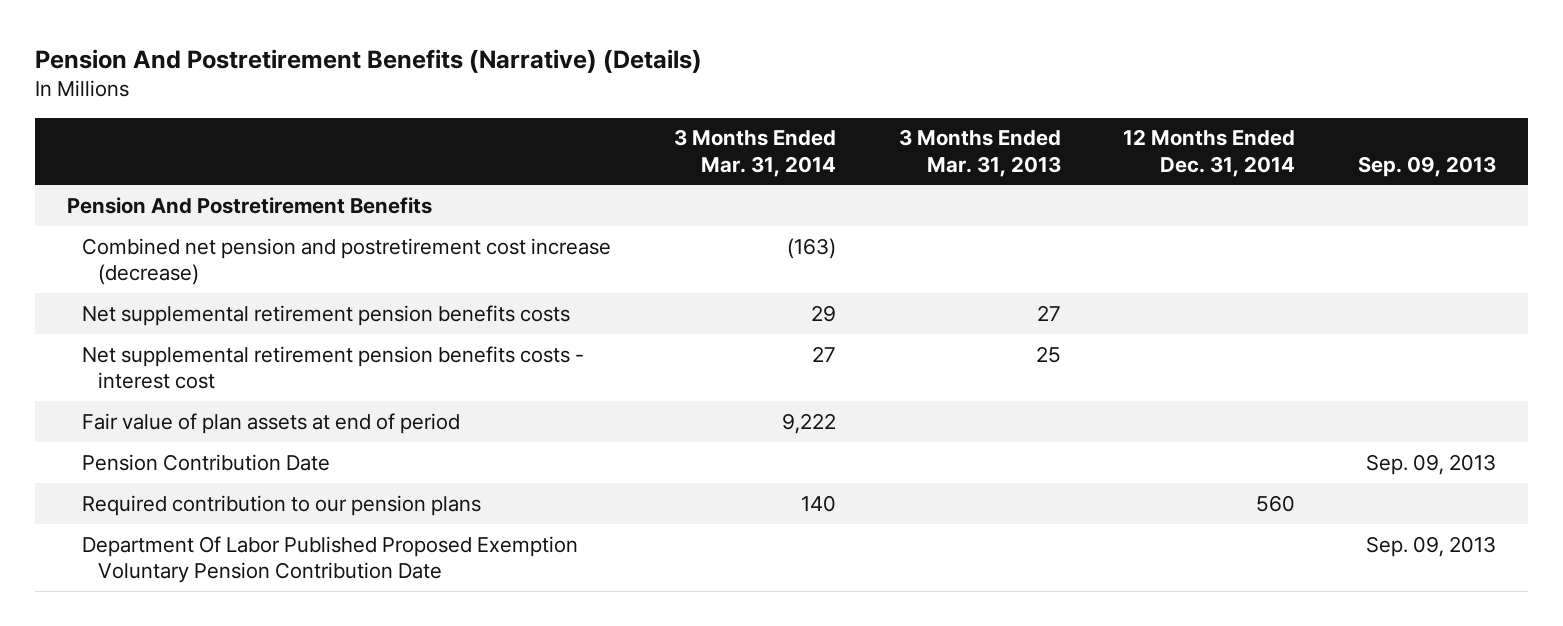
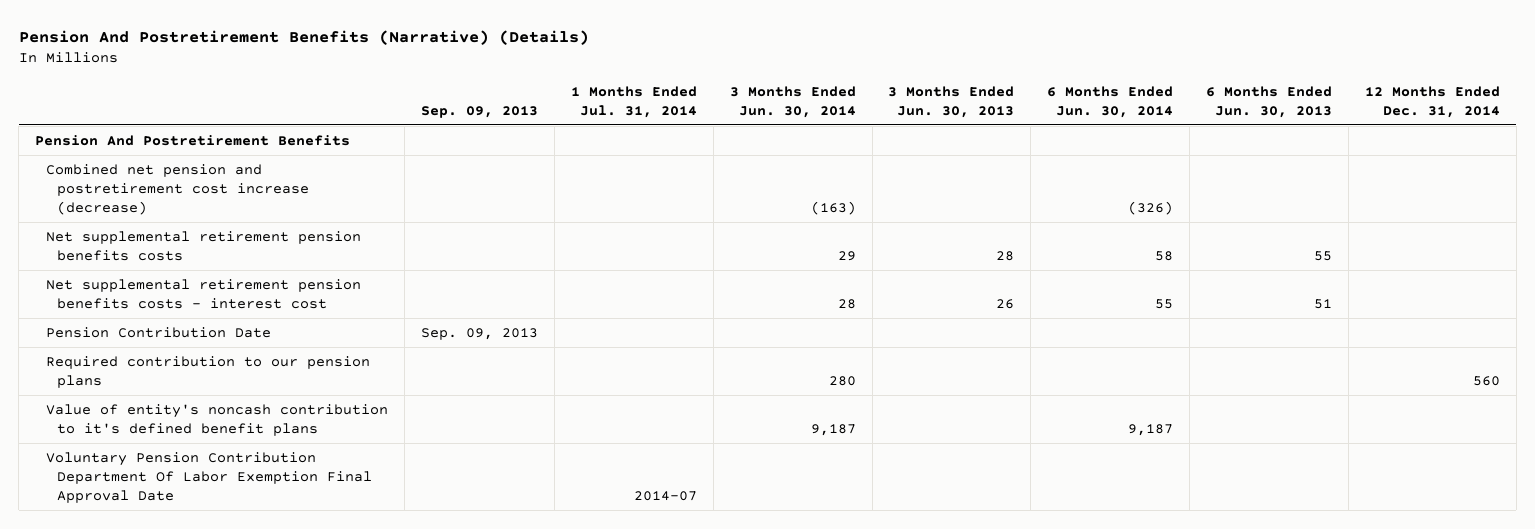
- | 3 Months Ended Mar. 31, 2014 | 3 Months Ended Mar. 31, 2013 | 12 Months Ended Dec. 31, 2014 | Sep. 09, 2013
+ | Sep. 09, 2013 | 1 Months Ended Jul. 31, 2014 | 3 Months Ended Jun. 30, 2014 | 3 Months Ended Jun. 30, 2013 | 6 Months Ended Jun. 30, 2014 | 6 Months Ended Jun. 30, 2013 | 12 Months Ended Dec. 31, 2014
- Fair value of plan assets at end of period | 9,222 | | |
- Department Of Labor Published Proposed Exemption Voluntary Pension Contribution Date | | | | Sep. 09, 2013
+ Value of entity's noncash contribution to it's defined benefit plans | | | 9,187 | | 9,187 | |
+ Voluntary Pension Contribution Department Of Labor Exemption Final Approval Date | | 2014-07 | | | | |

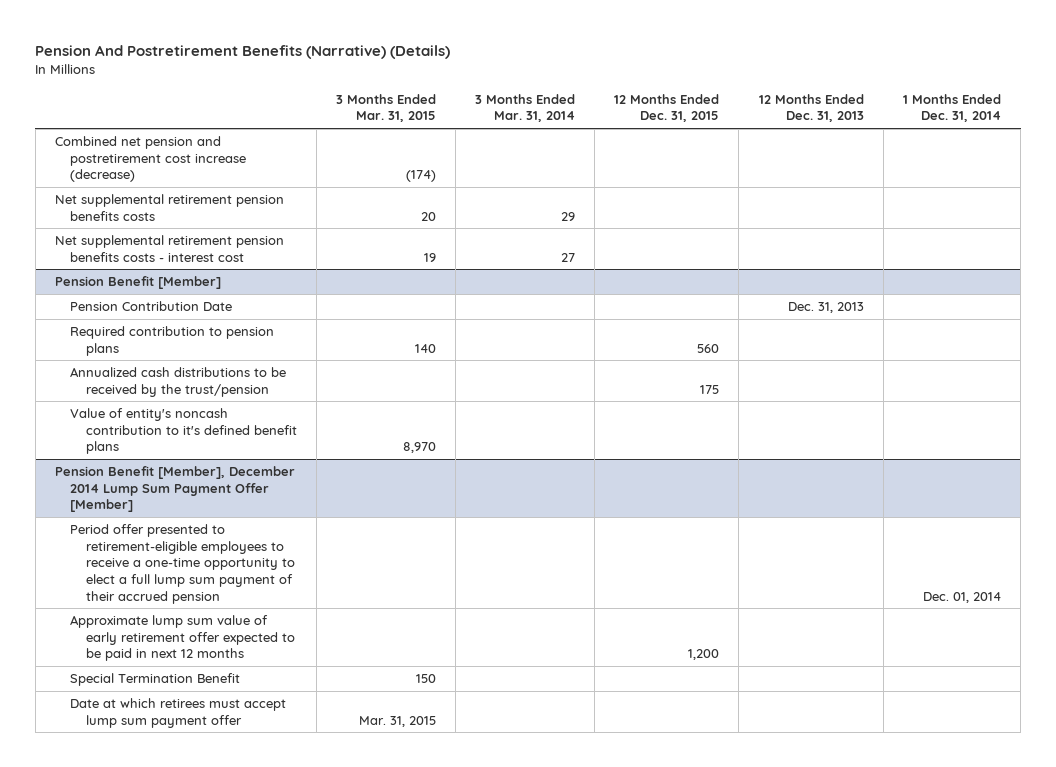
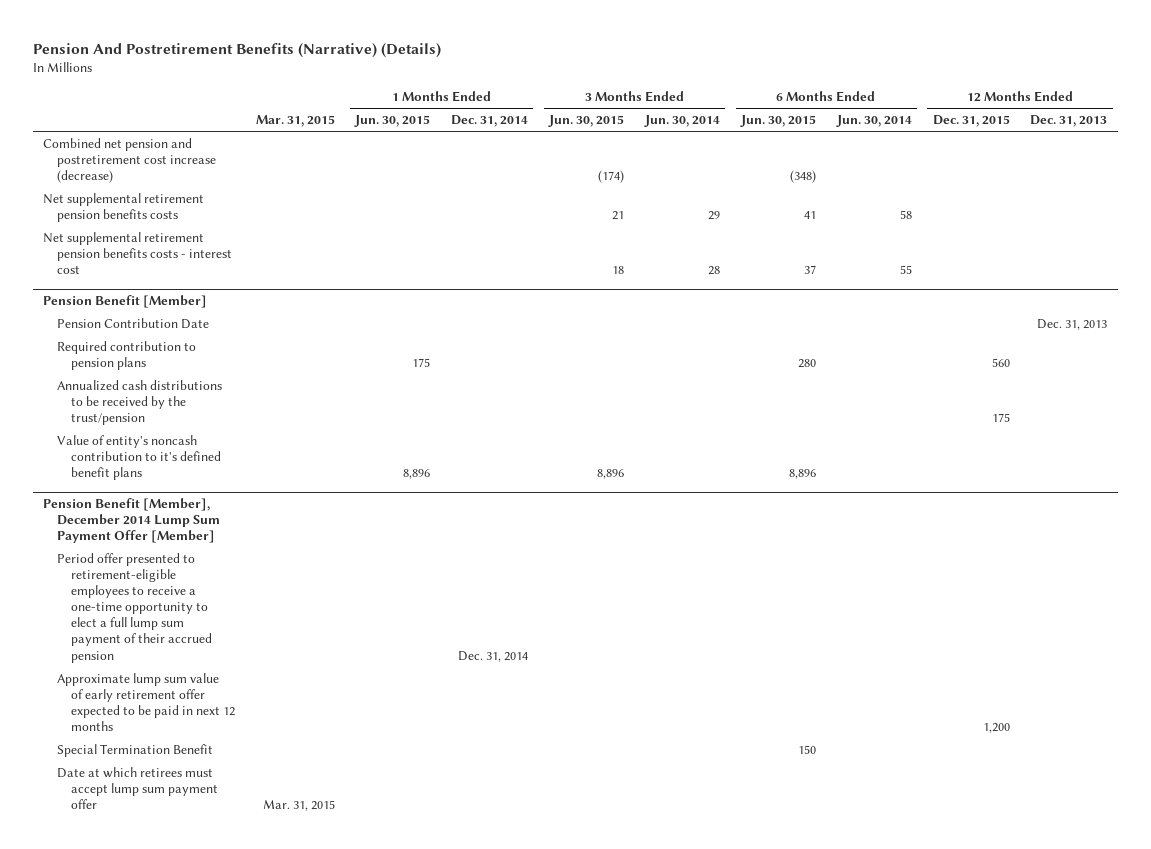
- | 3 Months Ended Mar. 31, 2015 | 3 Months Ended Mar. 31, 2014 | 12 Months Ended Dec. 31, 2015 | 12 Months Ended Dec. 31, 2013 | 1 Months Ended Dec. 31, 2014
+ | Mar. 31, 2015 | 1 Months Ended Jun. 30, 2015 | 1 Months Ended Dec. 31, 2014 | 3 Months Ended Jun. 30, 2015 | 3 Months Ended Jun. 30, 2014 | 6 Months Ended Jun. 30, 2015 | 6 Months Ended Jun. 30, 2014 | 12 Months Ended Dec. 31, 2015 | 12 Months Ended Dec. 31, 2013
@ Pension Benefit [Member], December 2014 Lump Sum Payment Offer [Member]
- Period offer presented to retirement-eligible employees to receive a one-time opportunity to elect a full lump sum payment of their accrued pension | | | | | Dec. 01, 2014
+ Period offer presented to retirement-eligible employees to receive a one-time opportunity to elect a full lump sum payment of their accrued pension | | | Dec. 31, 2014 | | | | | |

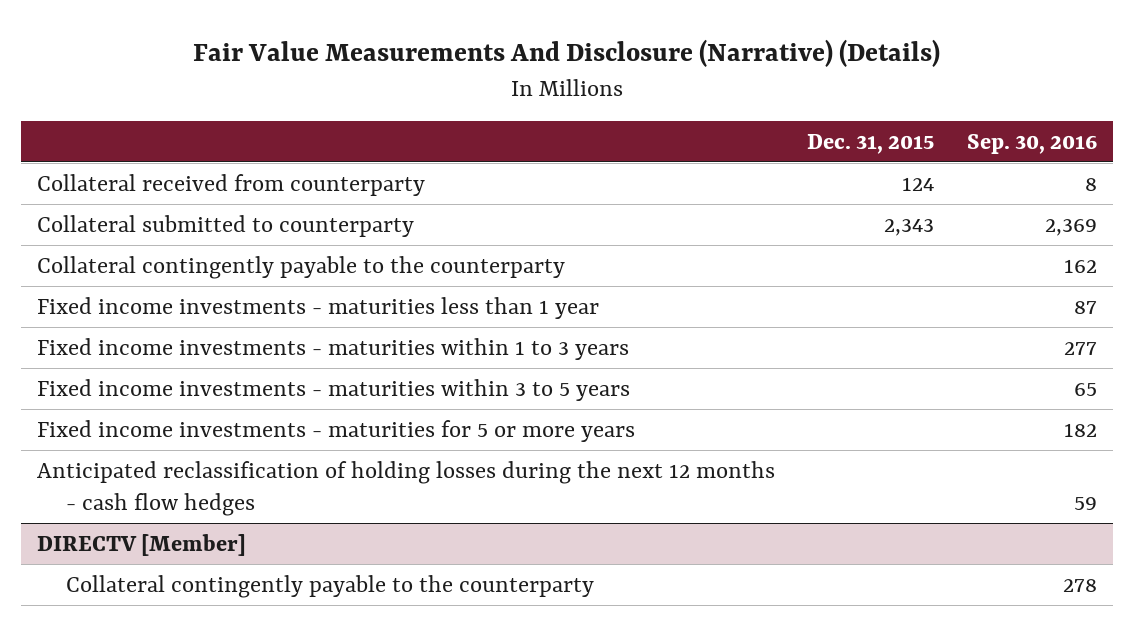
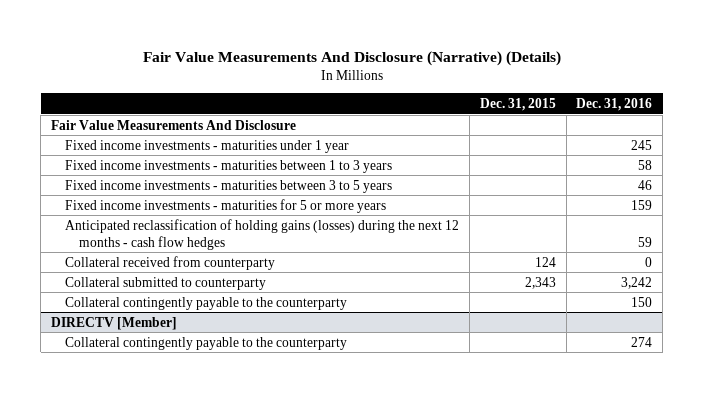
- | Dec. 31, 2015 | Sep. 30, 2016
+ | Dec. 31, 2015 | Dec. 31, 2016
+ Fair Value Measurements And Disclosure
+ Fixed income investments - maturities under 1 year | | 245
+ Fixed income investments - maturities between 1 to 3 years | | 58
+ Fixed income investments - maturities between 3 to 5 years | | 46
moved up: Fixed income investments - maturities for 5 or more years | | 159
+ Anticipated reclassification of holding gains (losses) during the next 12 months - cash flow hedges | | 59
- Fixed income investments - maturities less than 1 year | | 87
- Fixed income investments - maturities within 1 to 3 years | | 277
- Fixed income investments - maturities within 3 to 5 years | | 65
- Anticipated reclassification of holding losses during the next 12 months - cash flow hedges | | 59

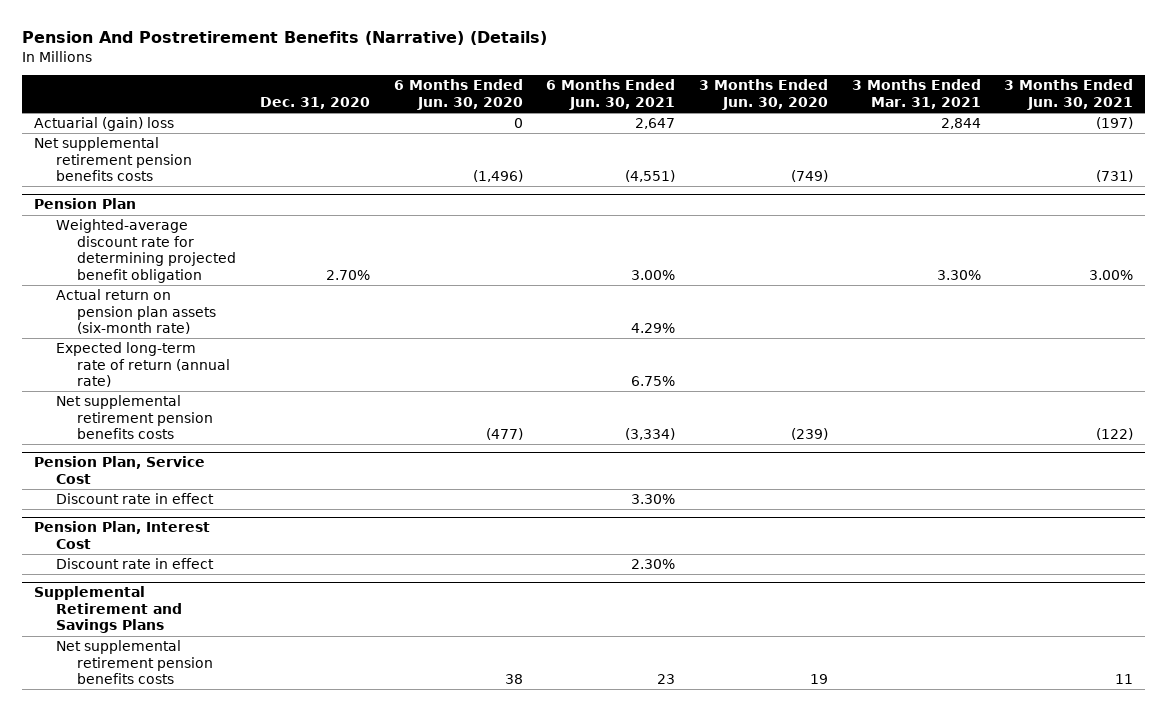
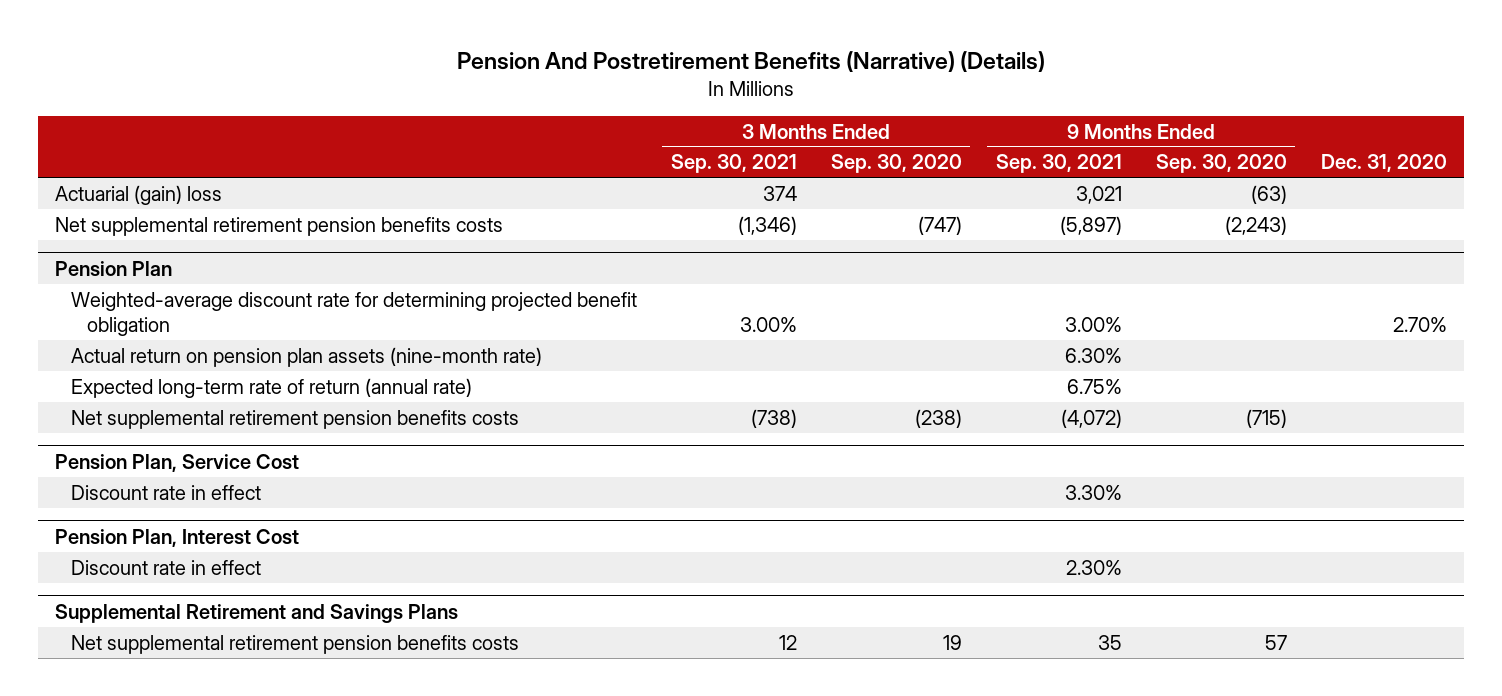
- | Dec. 31, 2020 | 6 Months Ended Jun. 30, 2020 | 6 Months Ended Jun. 30, 2021 | 3 Months Ended Jun. 30, 2020 | 3 Months Ended Mar. 31, 2021 | 3 Months Ended Jun. 30, 2021
+ | 3 Months Ended Sep. 30, 2021 | 3 Months Ended Sep. 30, 2020 | 9 Months Ended Sep. 30, 2021 | 9 Months Ended Sep. 30, 2020 | Dec. 31, 2020
@ Pension Plan
- Actual return on pension plan assets (six-month rate) | | | 4.29% | | |
+ Actual return on pension plan assets (nine-month rate) | | | 6.30% | |

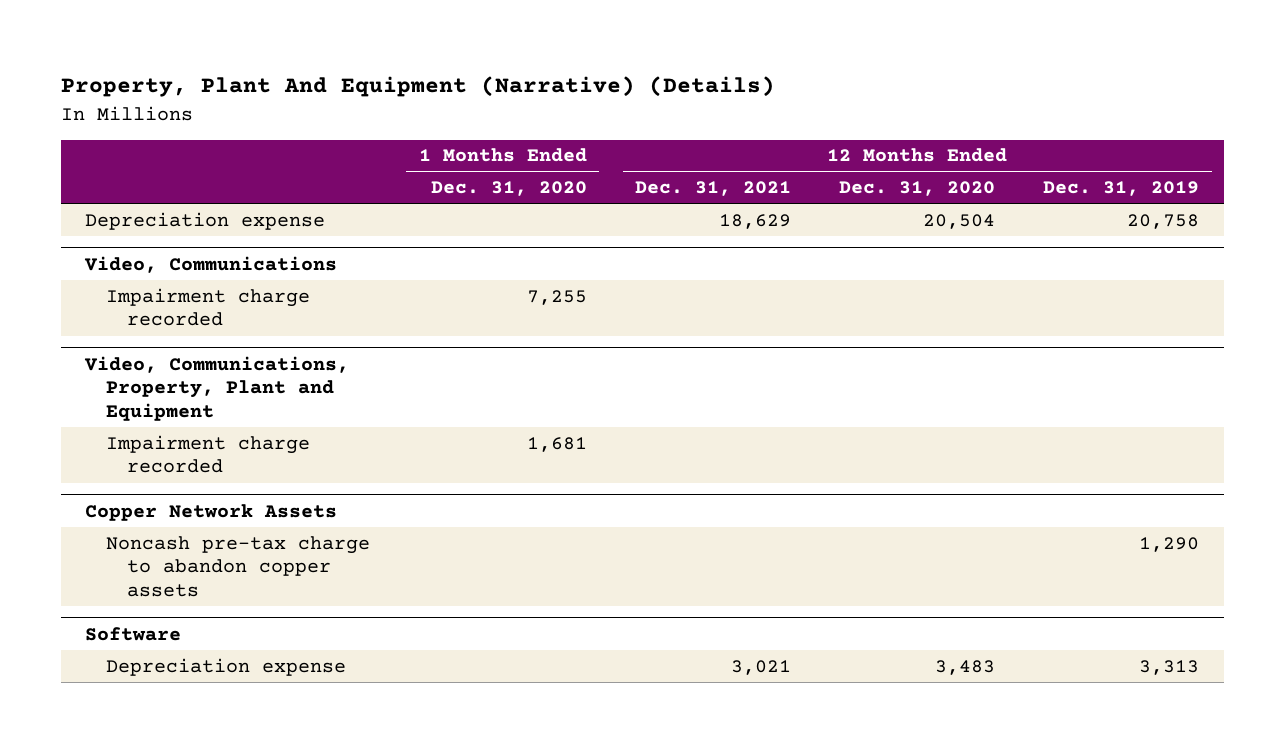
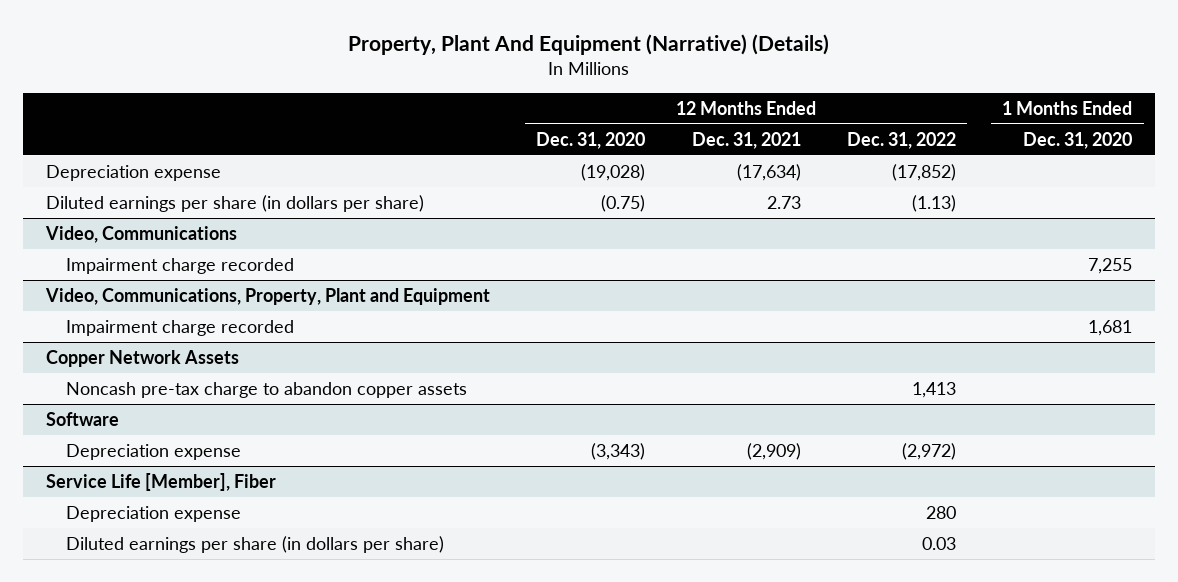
- | 1 Months Ended Dec. 31, 2020 | 12 Months Ended Dec. 31, 2021 | 12 Months Ended Dec. 31, 2020 | 12 Months Ended Dec. 31, 2019
+ | 12 Months Ended Dec. 31, 2020 | 12 Months Ended Dec. 31, 2021 | 12 Months Ended Dec. 31, 2022 | 1 Months Ended Dec. 31, 2020
- Depreciation expense | | 18,629 | 20,504 | 20,758
+ Depreciation expense | (19,028) | (17,634) | (17,852) |
+ Diluted earnings per share (in dollars per share) | (0.75) | 2.73 | (1.13) |
@ Software
- Depreciation expense | | 3,021 | 3,483 | 3,313
+ Depreciation expense | (3,343) | (2,909) | (2,972) |
+ Service Life [Member], Fiber
+ Depreciation expense | | | 280 |
+ Diluted earnings per share (in dollars per share) | | | 0.03 |

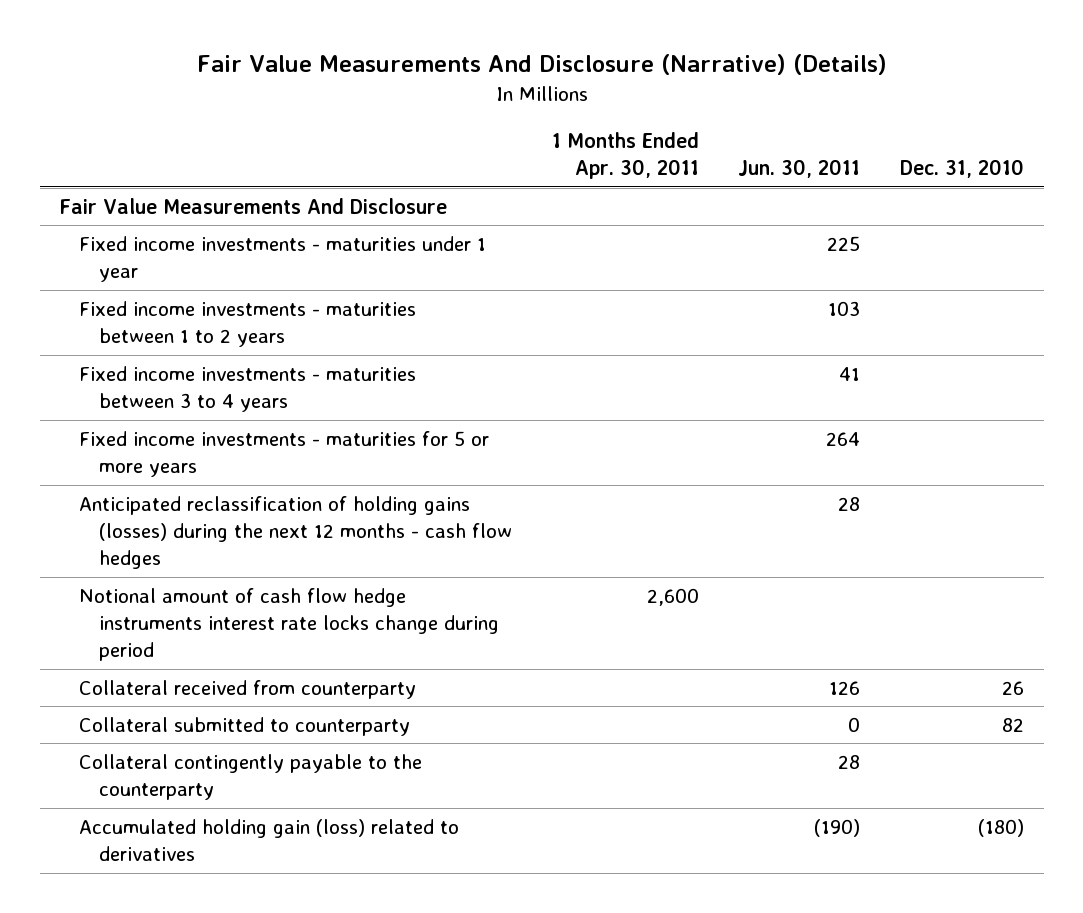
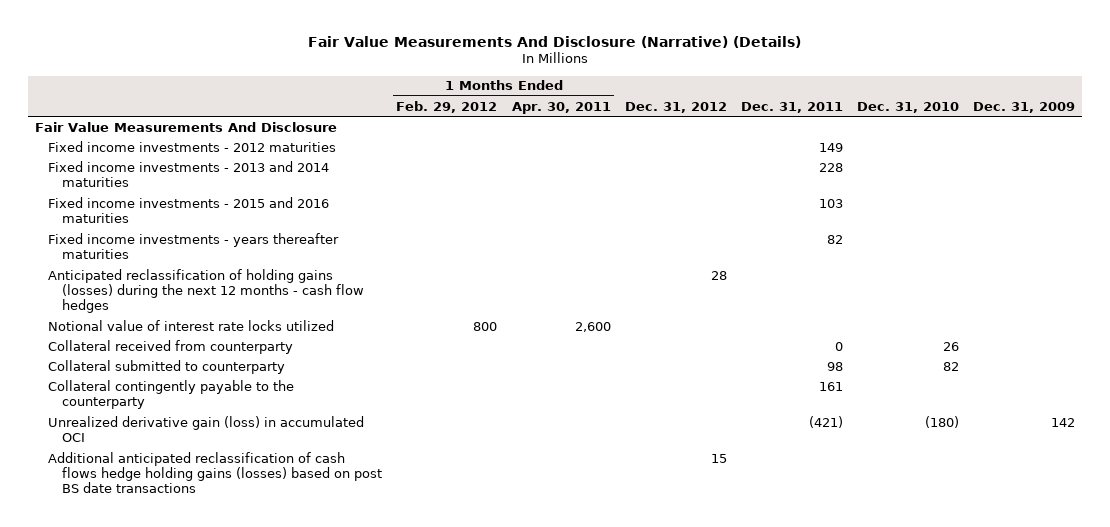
- | 1 Months Ended Apr. 30, 2011 | Jun. 30, 2011 | Dec. 31, 2010
+ | 1 Months Ended Feb. 29, 2012 | 1 Months Ended Apr. 30, 2011 | Dec. 31, 2012 | Dec. 31, 2011 | Dec. 31, 2010 | Dec. 31, 2009
- Fixed income investments - maturities under 1 year | | 225 |
- Fixed income investments - maturities between 1 to 2 years | | 103 |
- Fixed income investments - maturities between 3 to 4 years | | 41 |
- Fixed income investments - maturities for 5 or more years | | 264 |
+ Fixed income investments - 2012 maturities | | | | 149 | |
+ Fixed income investments - 2013 and 2014 maturities | | | | 228 | |
+ Fixed income investments - 2015 and 2016 maturities | | | | 103 | |
+ Fixed income investments - years thereafter maturities | | | | 82 | |
- Notional amount of cash flow hedge instruments interest rate locks change during period | 2,600 | |
+ Notional value of interest rate locks utilized | 800 | 2,600 | | | |
- Accumulated holding gain (loss) related to derivatives | | (190) | (180)
+ Unrealized derivative gain (loss) in accumulated OCI | | | | (421) | (180) | 142
+ Additional anticipated reclassification of cash flows hedge holding gains (losses) based on post BS date transactions | | | 15 | | |

